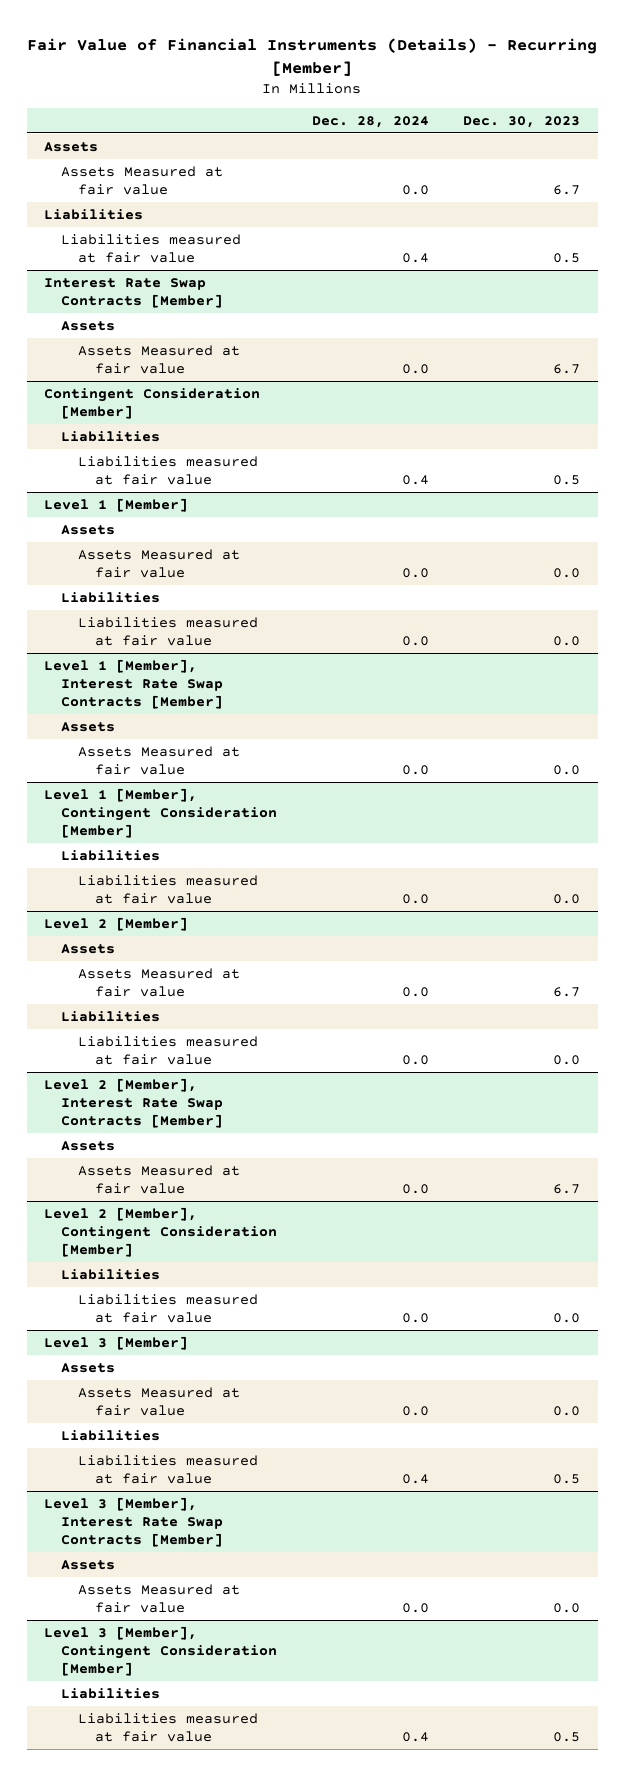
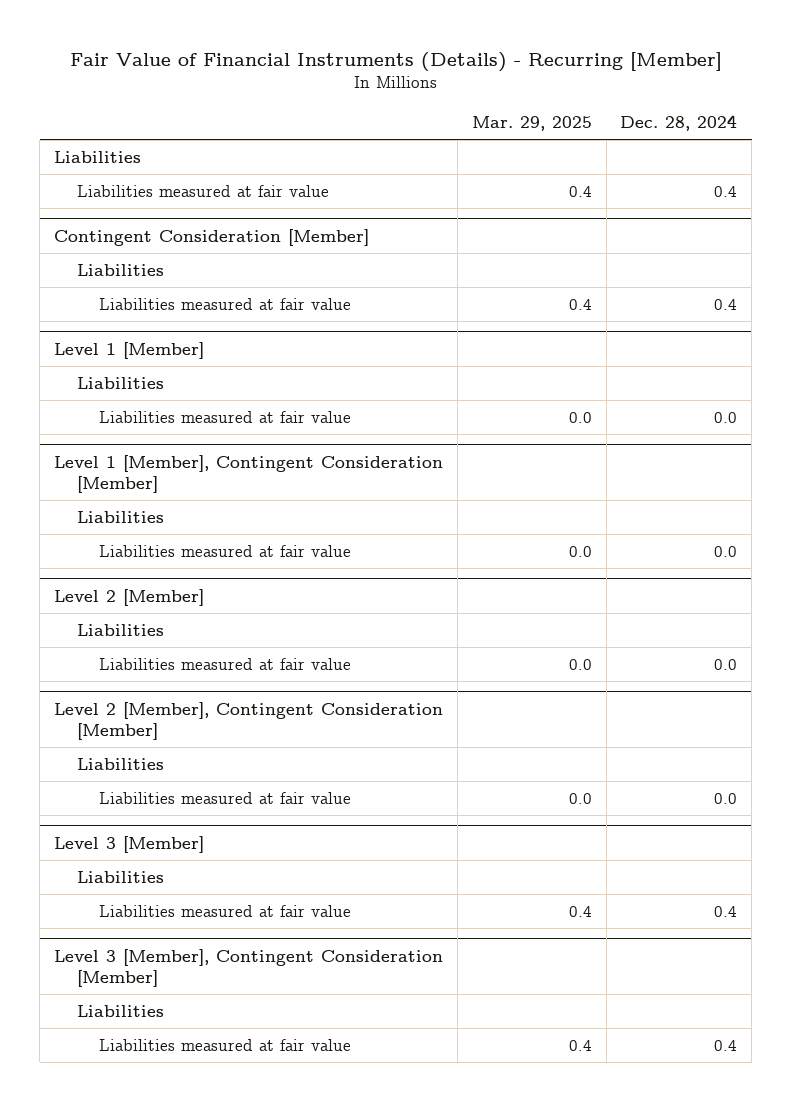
- | Dec. 28, 2024 | Dec. 30, 2023
+ | Mar. 29, 2025 | Dec. 28, 2024
- Assets
- Assets Measured at fair value | 0.0 | 6.7
- Interest Rate Swap Contracts [Member]
- Assets
- Assets Measured at fair value | 0.0 | 6.7
@ Level 1 [Member]
- Assets
- Assets Measured at fair value | 0.0 | 0.0
- Level 1 [Member], Interest Rate Swap Contracts [Member]
- Assets
- Assets Measured at fair value | 0.0 | 0.0
@ Level 2 [Member]
- Assets
- Assets Measured at fair value | 0.0 | 6.7
- Level 2 [Member], Interest Rate Swap Contracts [Member]
- Assets
- Assets Measured at fair value | 0.0 | 6.7
@ Level 3 [Member]
- Assets
- Assets Measured at fair value | 0.0 | 0.0
- Level 3 [Member], Interest Rate Swap Contracts [Member]
- Assets
- Assets Measured at fair value | 0.0 | 0.0

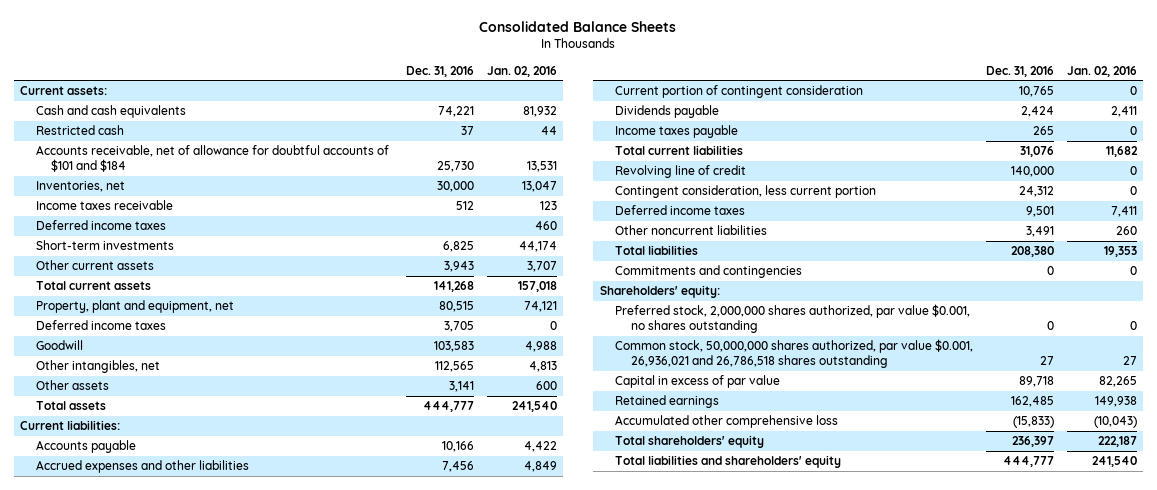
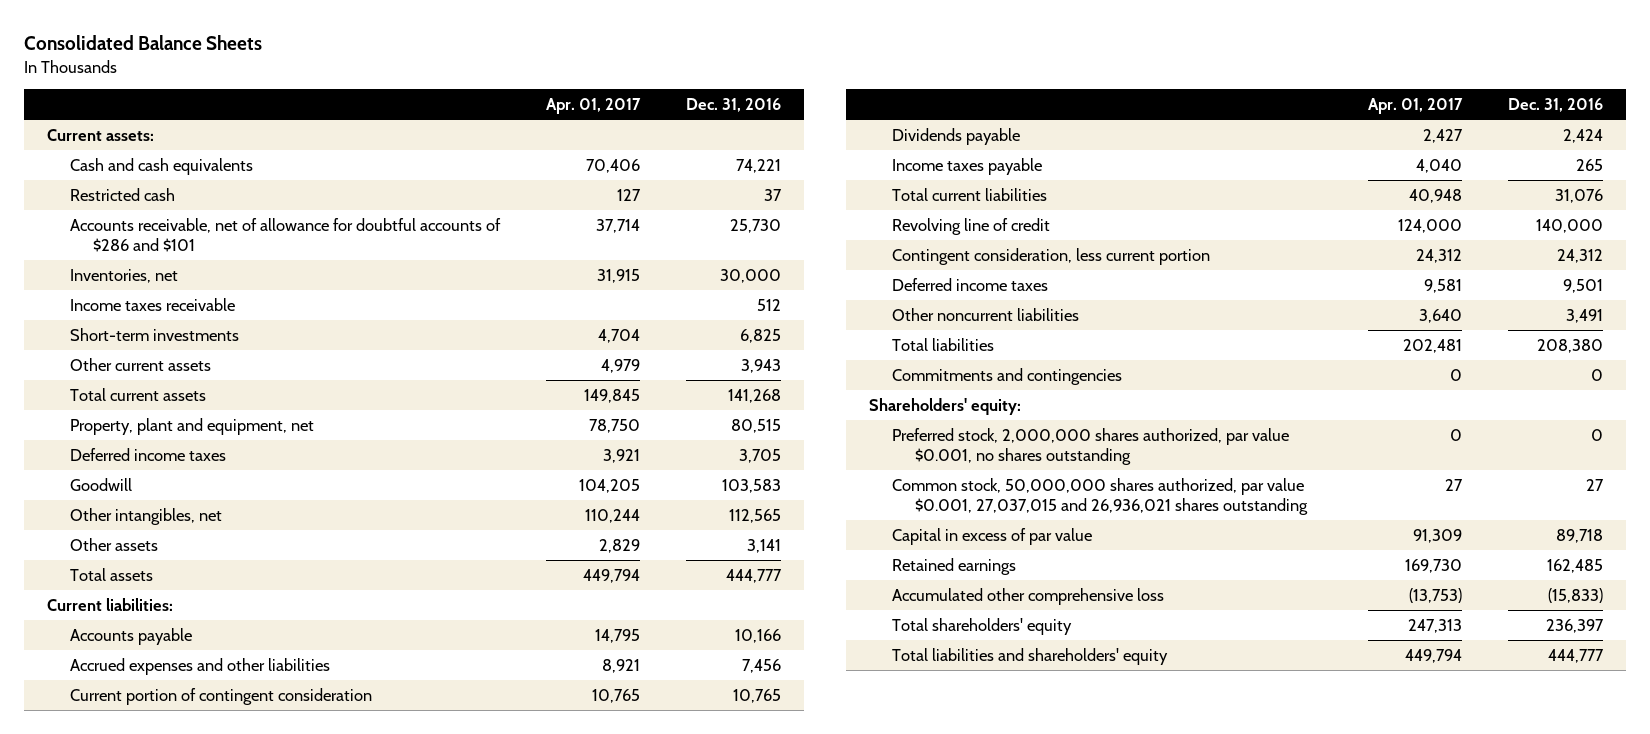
- | Dec. 31, 2016 | Jan. 02, 2016
+ | Apr. 01, 2017 | Dec. 31, 2016
- Accounts receivable, net of allowance for doubtful accounts of $101 and $184 | 25,730 | 13,531
+ Accounts receivable, net of allowance for doubtful accounts of $286 and $101 | 37,714 | 25,730
- Deferred income taxes | | 460
- Common stock, 50,000,000 shares authorized, par value $0.001, 26,936,021 and 26,786,518 shares outstanding | 27 | 27
+ Common stock, 50,000,000 shares authorized, par value $0.001, 27,037,015 and 26,936,021 shares outstanding | 27 | 27

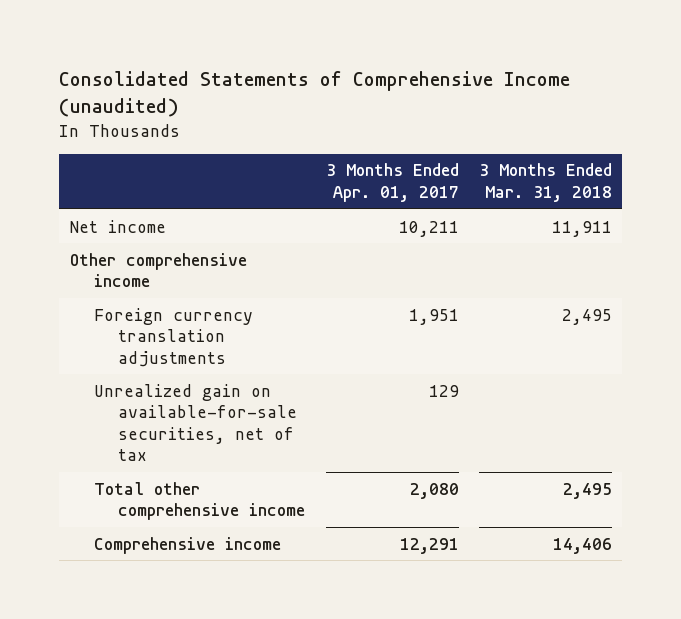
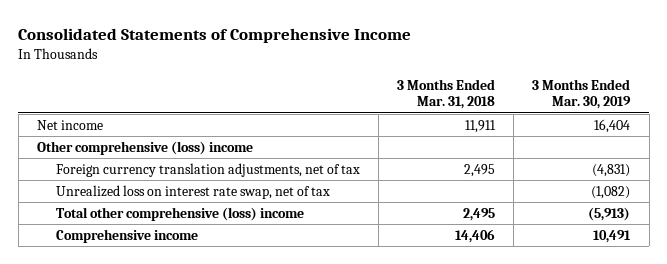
- Consolidated Statements of Comprehensive Income (unaudited)
+ Consolidated Statements of Comprehensive Income
- | 3 Months Ended Apr. 01, 2017 | 3 Months Ended Mar. 31, 2018
+ | 3 Months Ended Mar. 31, 2018 | 3 Months Ended Mar. 30, 2019
- Other comprehensive income
- Foreign currency translation adjustments | 1,951 | 2,495
- Unrealized gain on available-for-sale securities, net of tax | 129 |
- Total other comprehensive income | 2,080 | 2,495
+ Other comprehensive (loss) income
+ Foreign currency translation adjustments, net of tax | 2,495 | (4,831)
+ Unrealized loss on interest rate swap, net of tax | | (1,082)
+ Total other comprehensive (loss) income | 2,495 | (5,913)

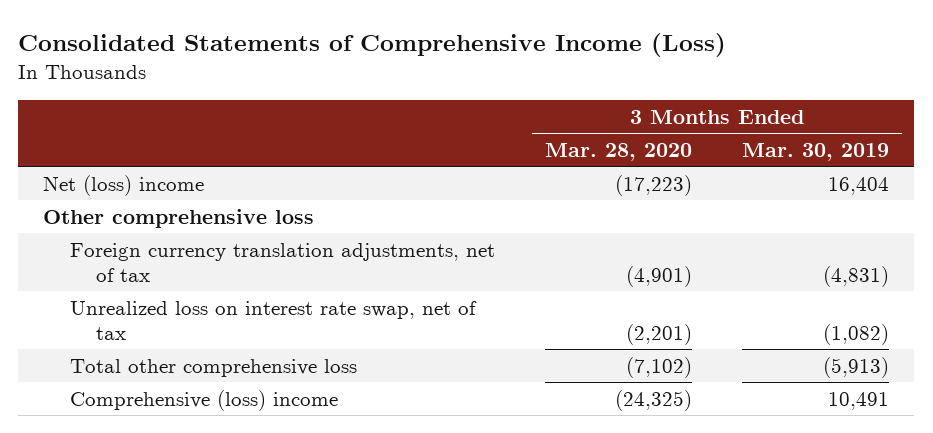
- Consolidated Statements of Comprehensive Income
+ Consolidated Statements of Comprehensive Income (Loss)
- | 3 Months Ended Mar. 31, 2018 | 3 Months Ended Mar. 30, 2019
+ | 3 Months Ended Mar. 28, 2020 | 3 Months Ended Mar. 30, 2019
- Net income | 11,911 | 16,404
- Other comprehensive (loss) income
+ Net (loss) income | (17,223) | 16,404
+ Other comprehensive loss
- Total other comprehensive (loss) income | 2,495 | (5,913)
- Comprehensive income | 14,406 | 10,491
+ Total other comprehensive loss | (7,102) | (5,913)
+ Comprehensive (loss) income | (24,325) | 10,491

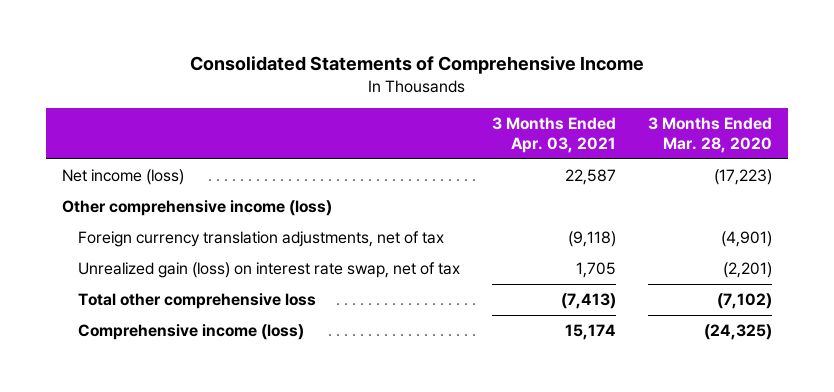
- Consolidated Statements of Comprehensive Income (Loss)
+ Consolidated Statements of Comprehensive Income
- | 3 Months Ended Mar. 28, 2020 | 3 Months Ended Mar. 30, 2019
+ | 3 Months Ended Apr. 03, 2021 | 3 Months Ended Mar. 28, 2020
- Net (loss) income | (17,223) | 16,404
- Other comprehensive loss
+ Net income (loss) | 22,587 | (17,223)
+ Other comprehensive income (loss)
- Unrealized loss on interest rate swap, net of tax | (2,201) | (1,082)
+ Unrealized gain (loss) on interest rate swap, net of tax | 1,705 | (2,201)
- Comprehensive (loss) income | (24,325) | 10,491
+ Comprehensive income (loss) | 15,174 | (24,325)

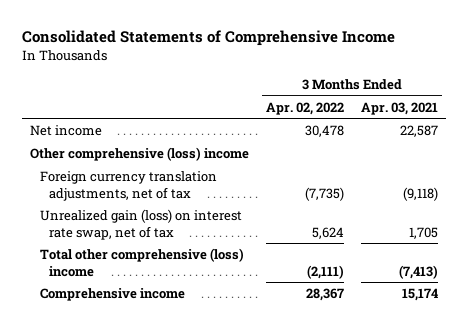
- | 3 Months Ended Apr. 03, 2021 | 3 Months Ended Mar. 28, 2020
+ | 3 Months Ended Apr. 02, 2022 | 3 Months Ended Apr. 03, 2021
- Net income (loss) | 22,587 | (17,223)
- Other comprehensive income (loss)
+ Net income | 30,478 | 22,587
+ Other comprehensive (loss) income
- Total other comprehensive loss | (7,413) | (7,102)
- Comprehensive income (loss) | 15,174 | (24,325)
+ Total other comprehensive (loss) income | (2,111) | (7,413)
+ Comprehensive income | 28,367 | 15,174

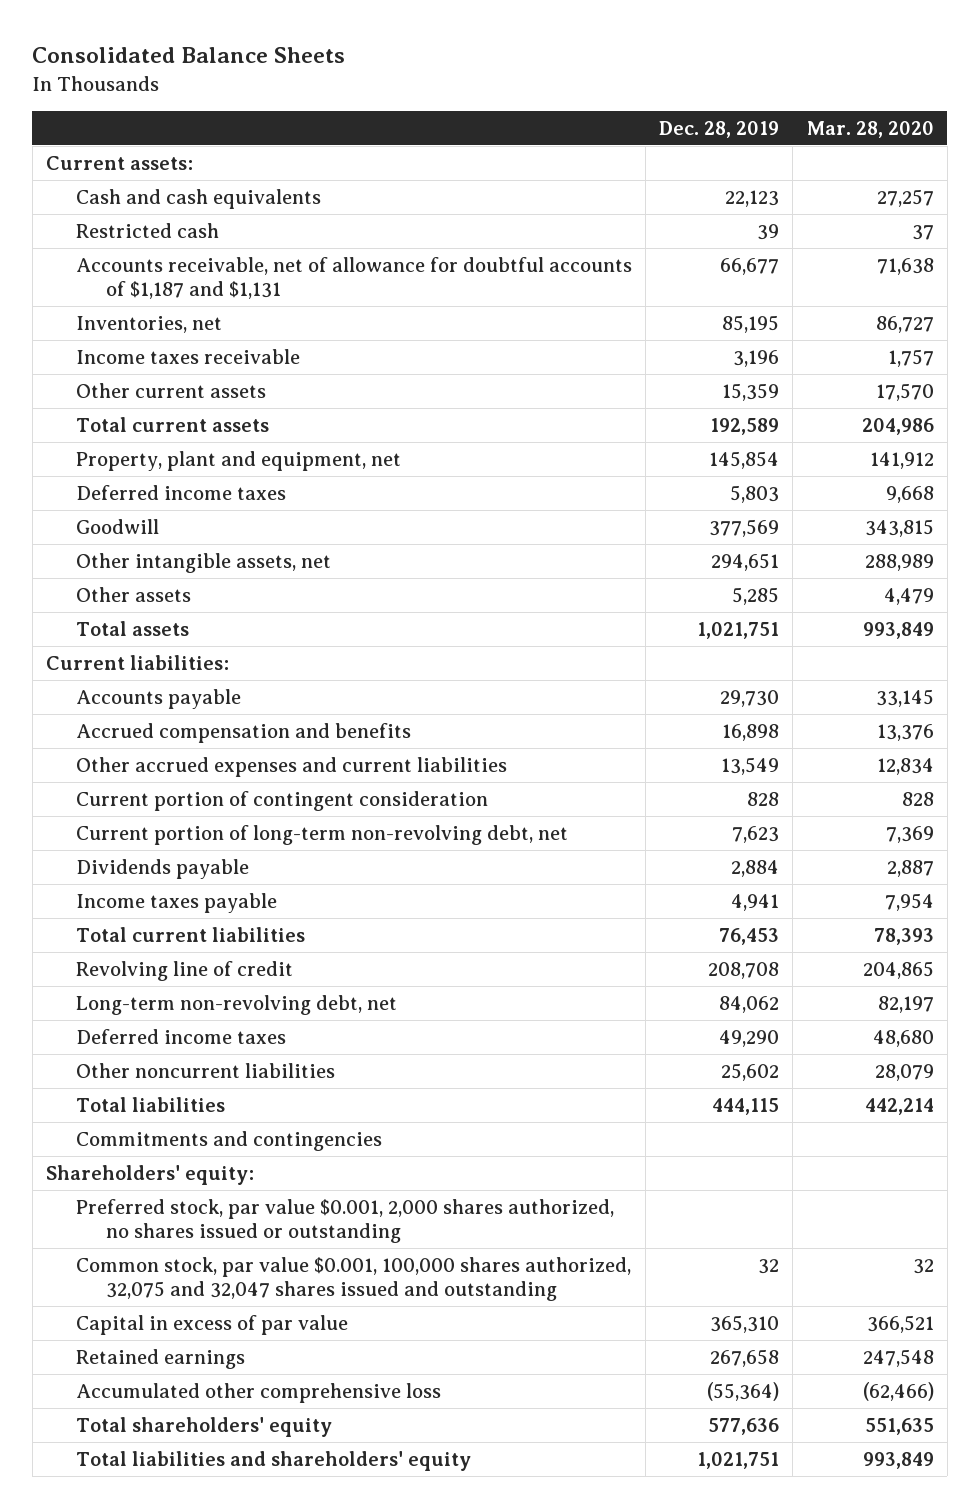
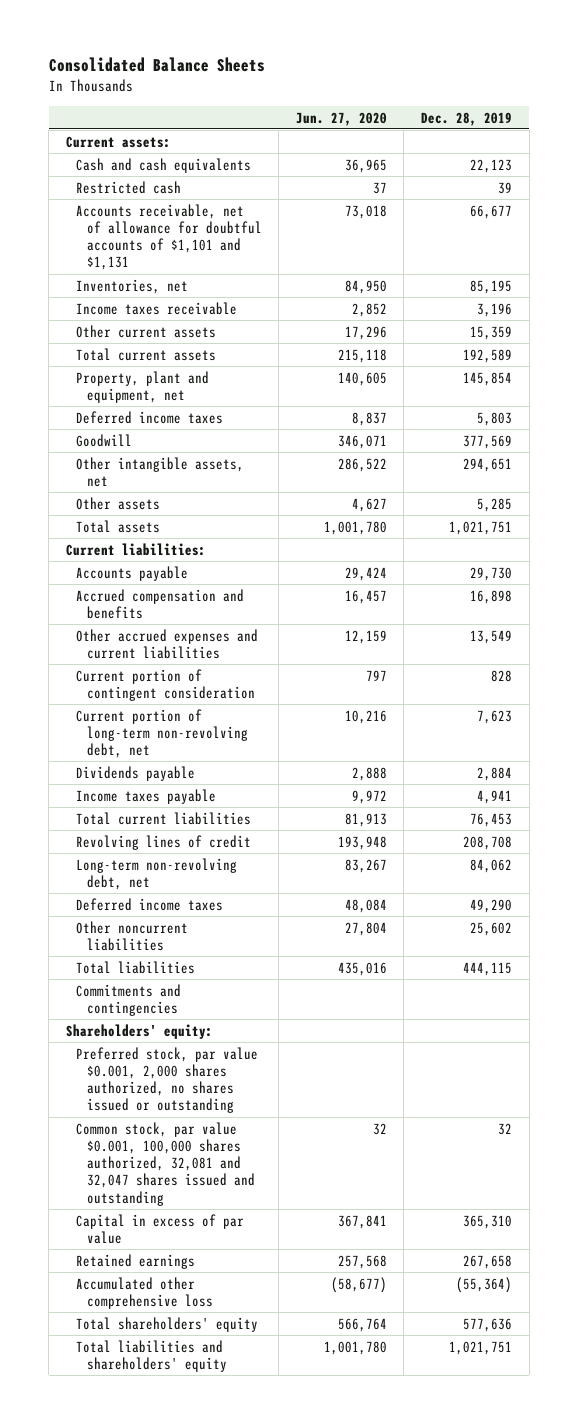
- | Dec. 28, 2019 | Mar. 28, 2020
+ | Jun. 27, 2020 | Dec. 28, 2019
- Accounts receivable, net of allowance for doubtful accounts of $1,187 and $1,131 | 66,677 | 71,638
+ Accounts receivable, net of allowance for doubtful accounts of $1,101 and $1,131 | 73,018 | 66,677
- Revolving line of credit | 208,708 | 204,865
+ Revolving lines of credit | 193,948 | 208,708
- Common stock, par value $0.001, 100,000 shares authorized, 32,075 and 32,047 shares issued and outstanding | 32 | 32
+ Common stock, par value $0.001, 100,000 shares authorized, 32,081 and 32,047 shares issued and outstanding | 32 | 32

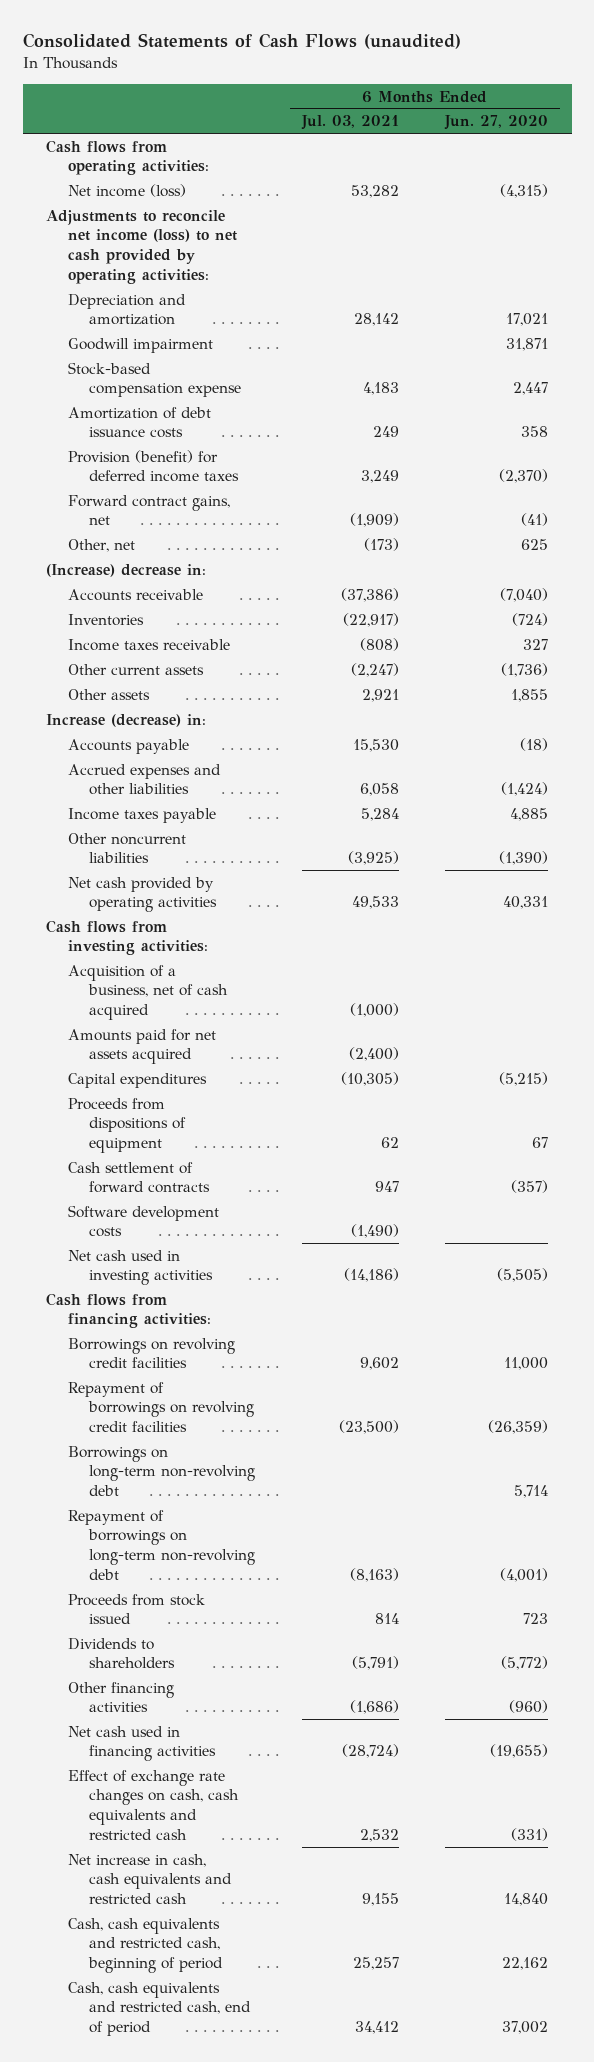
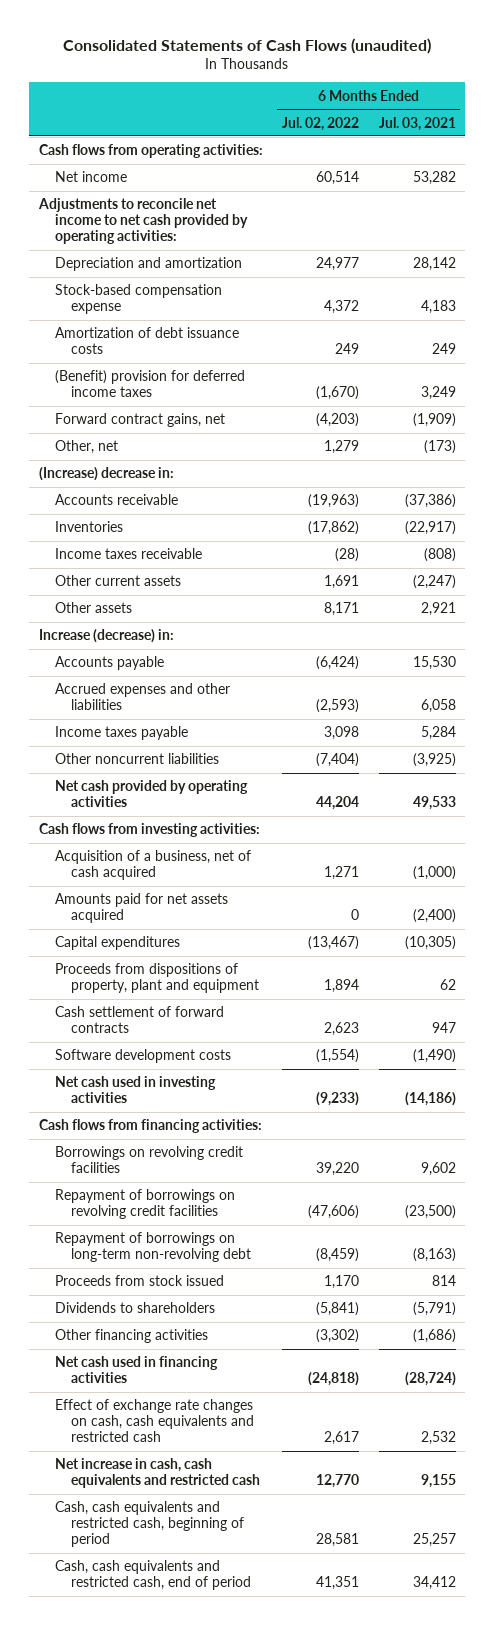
- | 6 Months Ended Jul. 03, 2021 | 6 Months Ended Jun. 27, 2020
+ | 6 Months Ended Jul. 02, 2022 | 6 Months Ended Jul. 03, 2021
- Net income (loss) | 53,282 | (4,315)
- Adjustments to reconcile net income (loss) to net cash provided by operating activities:
+ Net income | 60,514 | 53,282
+ Adjustments to reconcile net income to net cash provided by operating activities:
- Goodwill impairment | | 31,871
- Provision (benefit) for deferred income taxes | 3,249 | (2,370)
+ (Benefit) provision for deferred income taxes | (1,670) | 3,249
- Proceeds from dispositions of equipment | 62 | 67
+ Proceeds from dispositions of property, plant and equipment | 1,894 | 62
- Borrowings on long-term non-revolving debt | | 5,714

